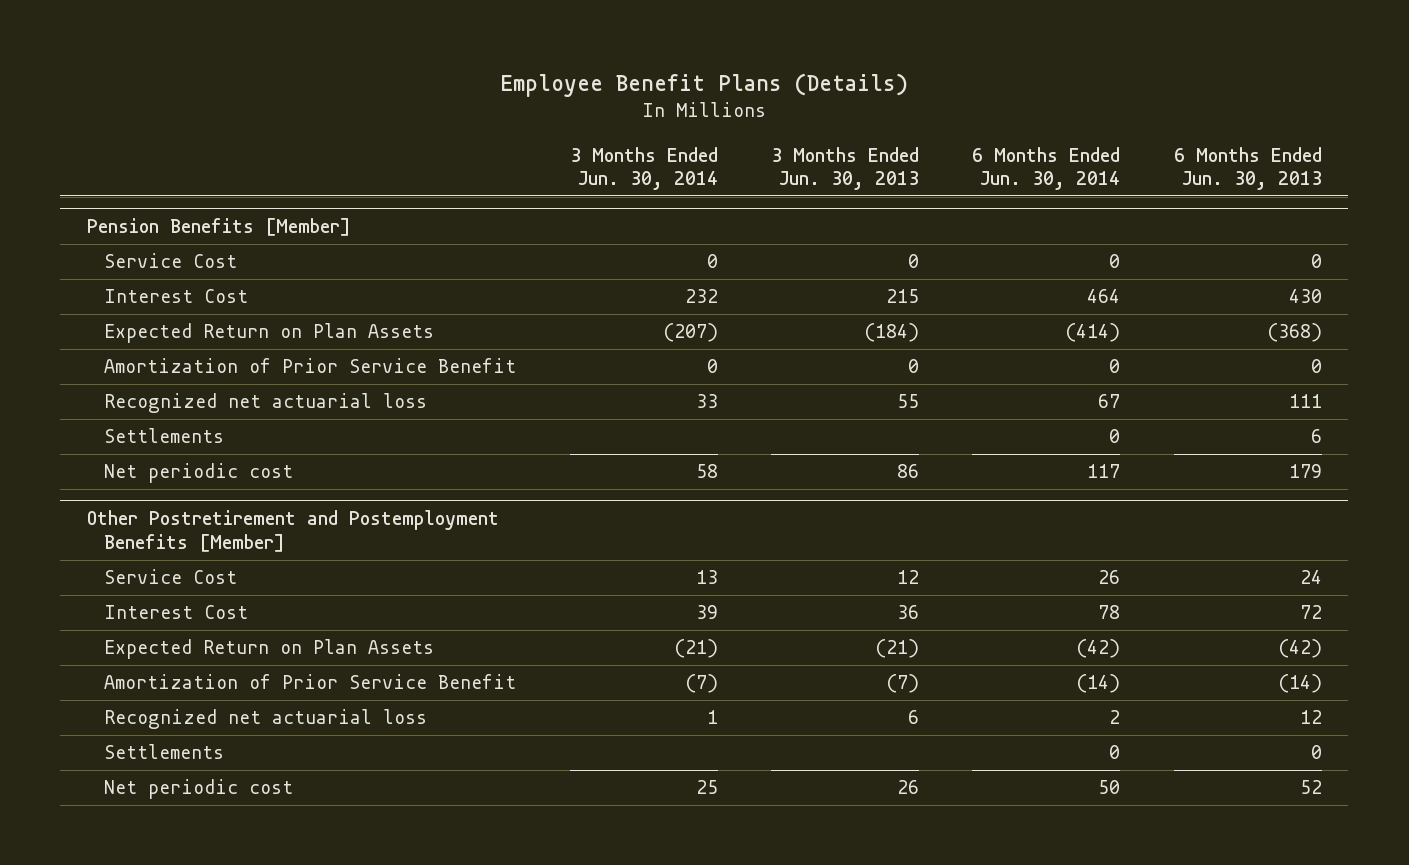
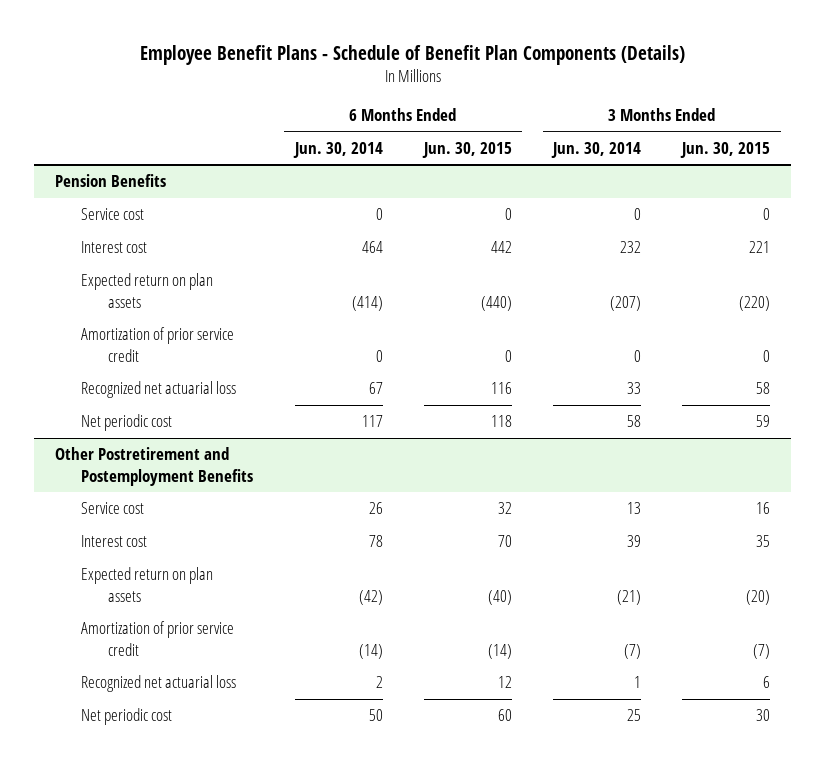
- Employee Benefit Plans (Details)
+ Employee Benefit Plans - Schedule of Benefit Plan Components (Details)
- | 3 Months Ended Jun. 30, 2014 | 3 Months Ended Jun. 30, 2013 | 6 Months Ended Jun. 30, 2014 | 6 Months Ended Jun. 30, 2013
+ | 6 Months Ended Jun. 30, 2014 | 6 Months Ended Jun. 30, 2015 | 3 Months Ended Jun. 30, 2014 | 3 Months Ended Jun. 30, 2015
- Pension Benefits [Member]
- Service Cost | 0 | 0 | 0 | 0
- Interest Cost | 232 | 215 | 464 | 430
- Expected Return on Plan Assets | (207) | (184) | (414) | (368)
- Amortization of Prior Service Benefit | 0 | 0 | 0 | 0
+ Pension Benefits
+ Service cost | 0 | 0 | 0 | 0
+ Interest cost | 464 | 442 | 232 | 221
+ Expected return on plan assets | (414) | (440) | (207) | (220)
+ Amortization of prior service credit | 0 | 0 | 0 | 0
- Settlements | | | 0 | 6
- Other Postretirement and Postemployment Benefits [Member]
- Service Cost | 13 | 12 | 26 | 24
- Interest Cost | 39 | 36 | 78 | 72
- Expected Return on Plan Assets | (21) | (21) | (42) | (42)
- Amortization of Prior Service Benefit | (7) | (7) | (14) | (14)
+ Other Postretirement and Postemployment Benefits
+ Service cost | 26 | 32 | 13 | 16
+ Interest cost | 78 | 70 | 39 | 35
+ Expected return on plan assets | (42) | (40) | (21) | (20)
+ Amortization of prior service credit | (14) | (14) | (7) | (7)
- Settlements | | | 0 | 0

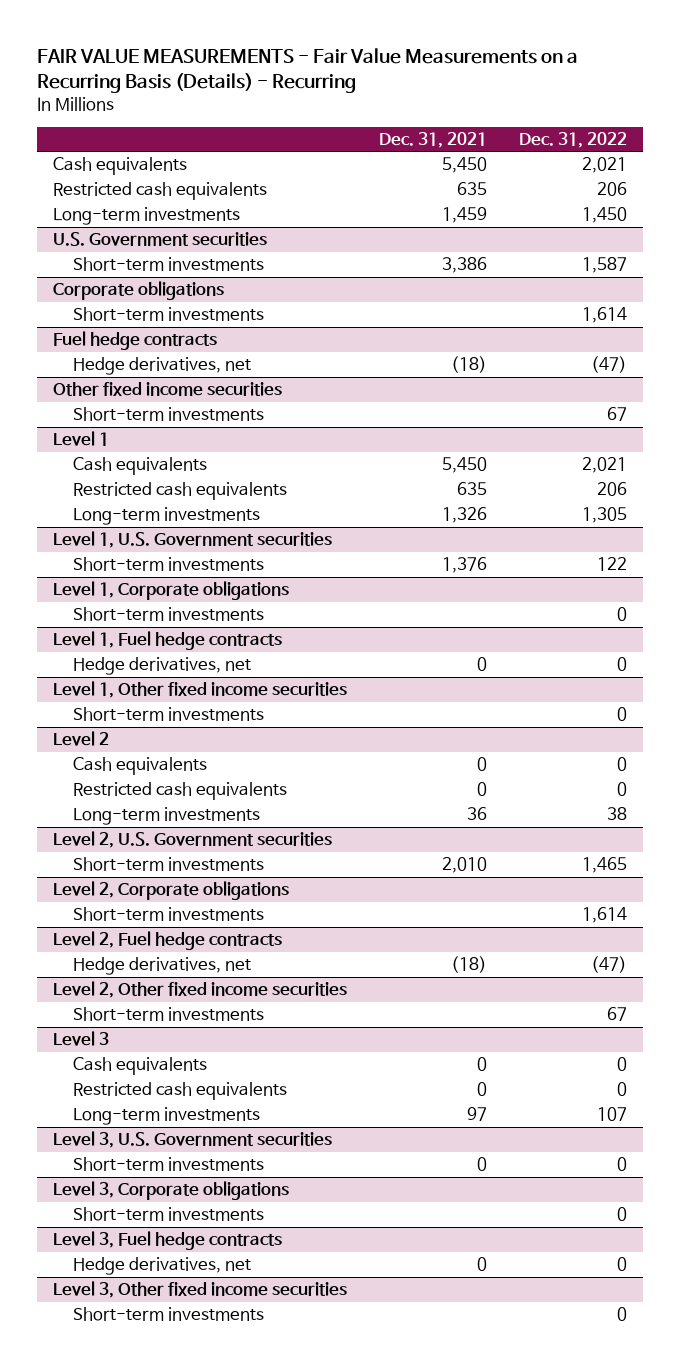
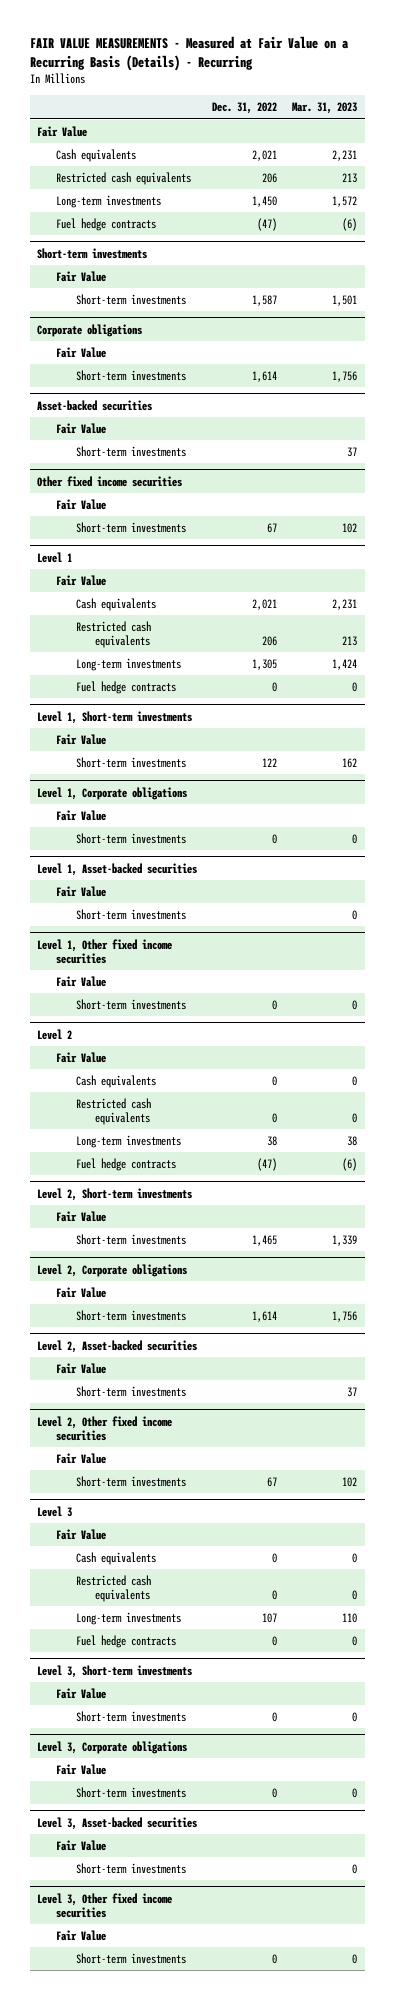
- FAIR VALUE MEASUREMENTS - Fair Value Measurements on a Recurring Basis (Details) - Recurring
+ FAIR VALUE MEASUREMENTS - Measured at Fair Value on a Recurring Basis (Details) - Recurring
- | Dec. 31, 2021 | Dec. 31, 2022
+ | Dec. 31, 2022 | Mar. 31, 2023
+ Fair Value
- U.S. Government securities
+ Fuel hedge contracts | (47) | (6)
+ Short-term investments
+ Fair Value
@ Corporate obligations
+ Fair Value
- Fuel hedge contracts
- Hedge derivatives, net | (18) | (47)
+ Asset-backed securities
+ Fair Value
+ Short-term investments | | 37
@ Other fixed income securities
+ Fair Value
@ Level 1
+ Fair Value
- Level 1, U.S. Government securities
@ Level 1
+ Fuel hedge contracts | 0 | 0
+ Level 1, Short-term investments
+ Fair Value
@ Level 1, Corporate obligations
+ Fair Value
- Level 1, Fuel hedge contracts
- Hedge derivatives, net | 0 | 0
+ Level 1, Asset-backed securities
+ Fair Value
+ Short-term investments | | 0
@ Level 1, Other fixed income securities
+ Fair Value
@ Level 2
+ Fair Value
- Level 2, U.S. Government securities
@ Level 2
+ Fuel hedge contracts | (47) | (6)
+ Level 2, Short-term investments
+ Fair Value
@ Level 2, Corporate obligations
+ Fair Value
- Level 2, Fuel hedge contracts
- Hedge derivatives, net | (18) | (47)
+ Level 2, Asset-backed securities
+ Fair Value
+ Short-term investments | | 37
@ Level 2, Other fixed income securities
+ Fair Value
@ Level 3
+ Fair Value
- Level 3, U.S. Government securities
@ Level 3
+ Fuel hedge contracts | 0 | 0
+ Level 3, Short-term investments
+ Fair Value
@ Level 3, Corporate obligations
+ Fair Value
- Level 3, Fuel hedge contracts
- Hedge derivatives, net | 0 | 0
+ Level 3, Asset-backed securities
+ Fair Value
+ Short-term investments | | 0
@ Level 3, Other fixed income securities
+ Fair Value

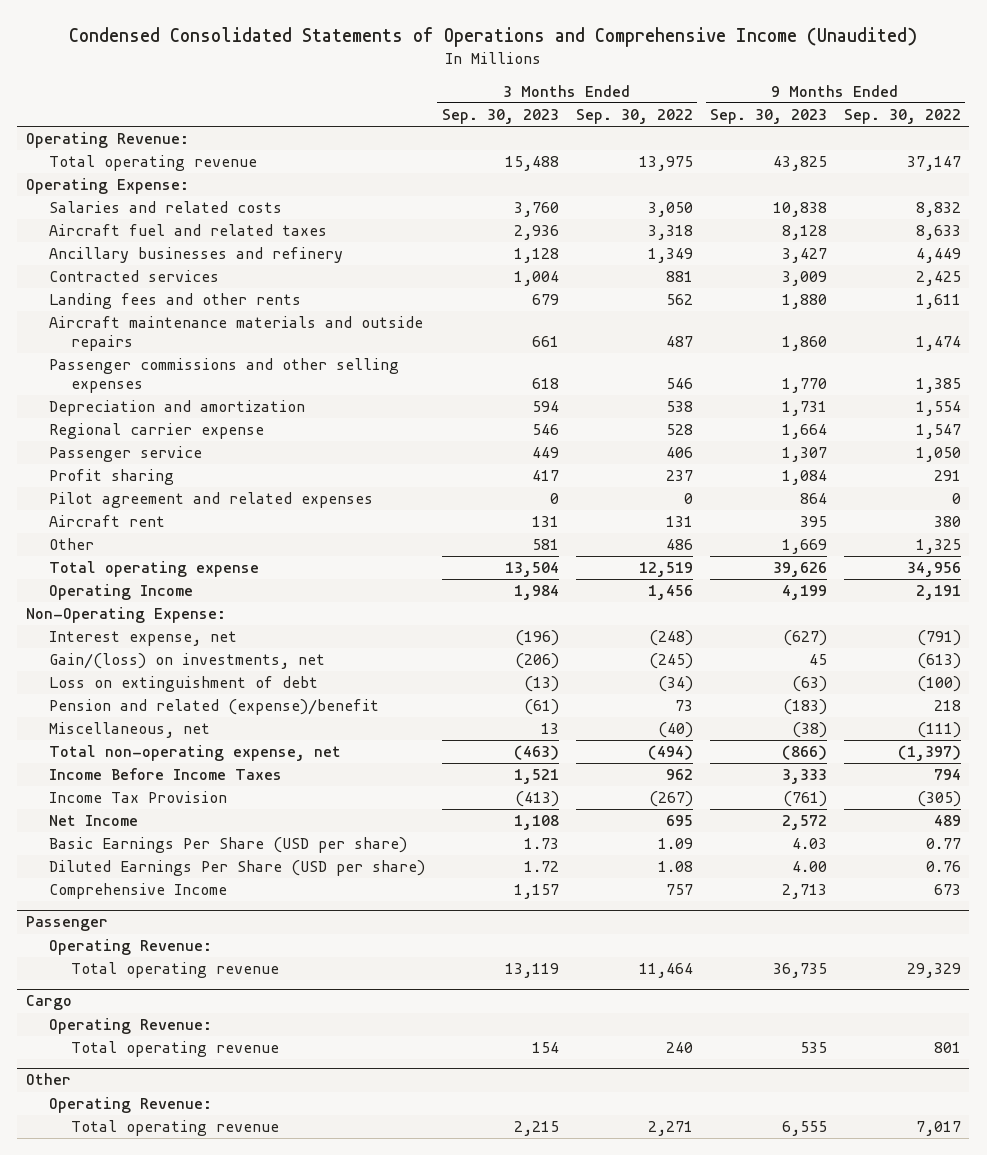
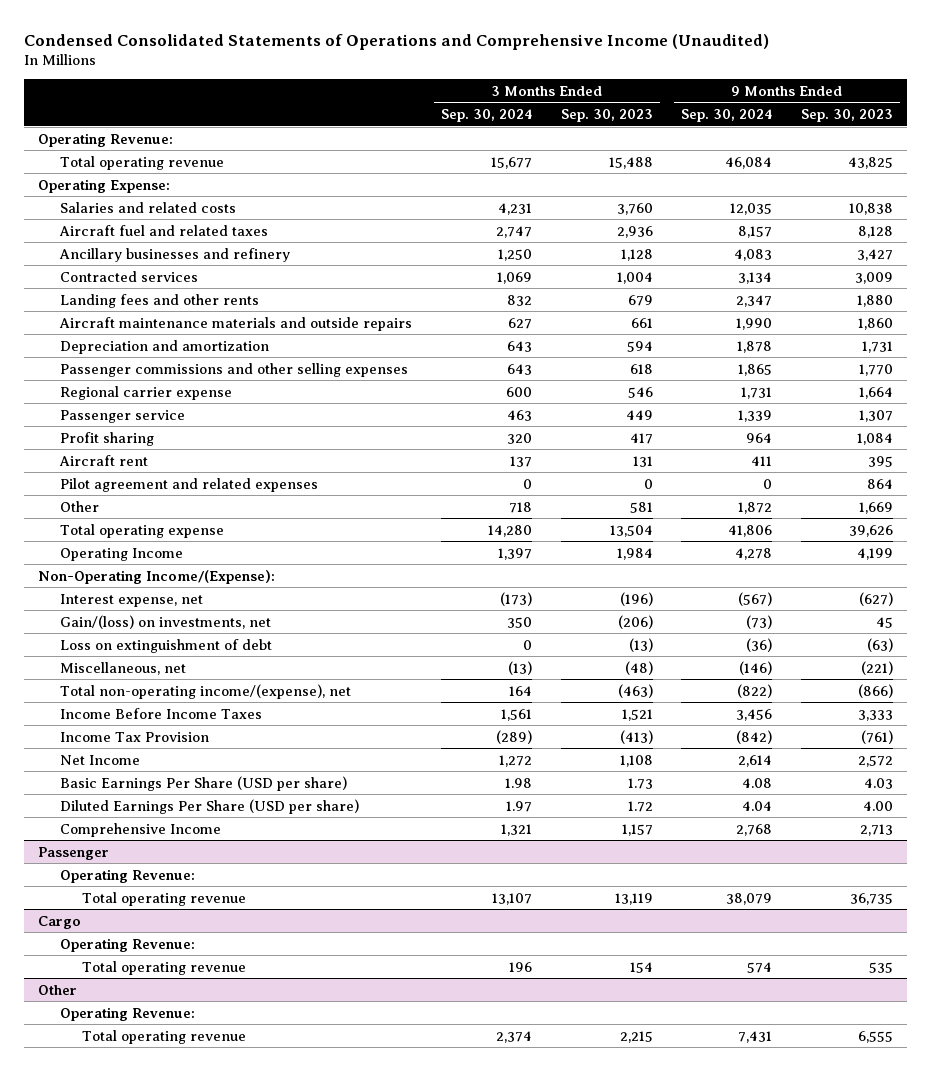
- | 3 Months Ended Sep. 30, 2023 | 3 Months Ended Sep. 30, 2022 | 9 Months Ended Sep. 30, 2023 | 9 Months Ended Sep. 30, 2022
+ | 3 Months Ended Sep. 30, 2024 | 3 Months Ended Sep. 30, 2023 | 9 Months Ended Sep. 30, 2024 | 9 Months Ended Sep. 30, 2023
moved down: Passenger commissions and other selling expenses | 643 | 618 | 1,865 | 1,770
moved down: Pilot agreement and related expenses | 0 | 0 | 0 | 864
- Non-Operating Expense:
+ Non-Operating Income/(Expense):
- Pension and related (expense)/benefit | (61) | 73 | (183) | 218
- Miscellaneous, net | 13 | (40) | (38) | (111)
- Total non-operating expense, net | (463) | (494) | (866) | (1,397)
+ Miscellaneous, net | (13) | (48) | (146) | (221)
+ Total non-operating income/(expense), net | 164 | (463) | (822) | (866)

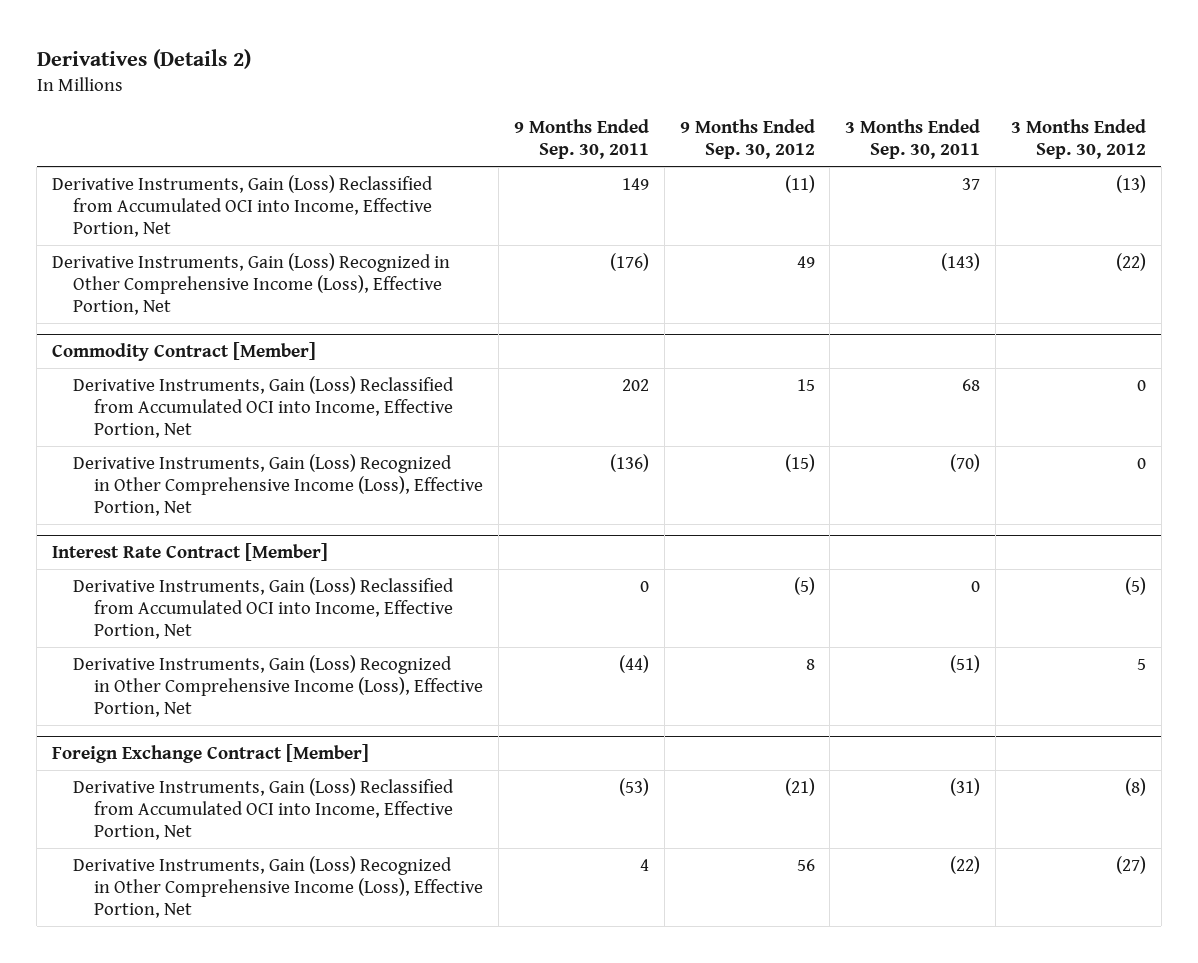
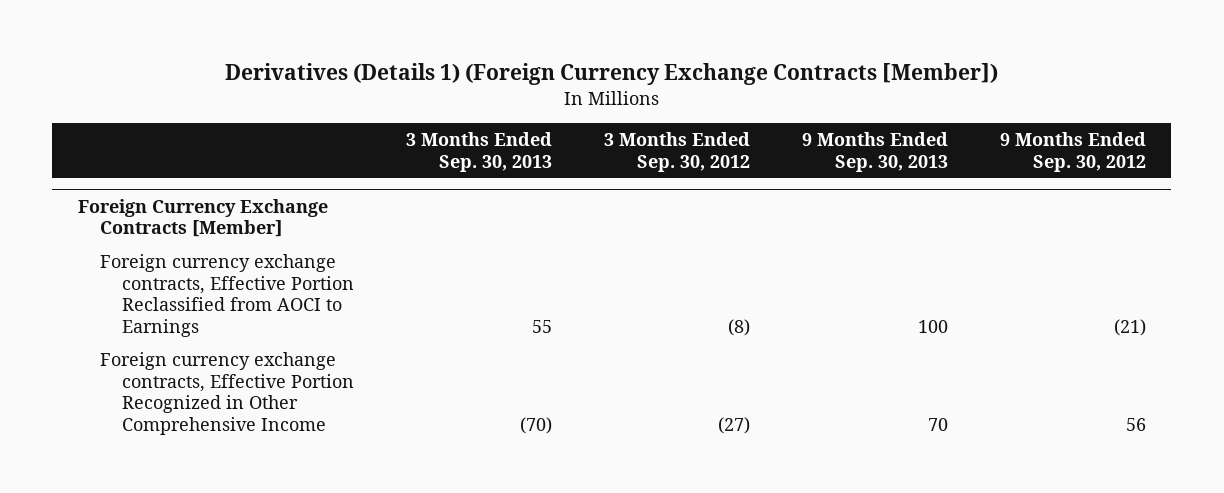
- Derivatives (Details 2)
+ Derivatives (Details 1) (Foreign Currency Exchange Contracts [Member])
- | 9 Months Ended Sep. 30, 2011 | 9 Months Ended Sep. 30, 2012 | 3 Months Ended Sep. 30, 2011 | 3 Months Ended Sep. 30, 2012
+ | 3 Months Ended Sep. 30, 2013 | 3 Months Ended Sep. 30, 2012 | 9 Months Ended Sep. 30, 2013 | 9 Months Ended Sep. 30, 2012
- Derivative Instruments, Gain (Loss) Reclassified from Accumulated OCI into Income, Effective Portion, Net | 149 | (11) | 37 | (13)
- Derivative Instruments, Gain (Loss) Recognized in Other Comprehensive Income (Loss), Effective Portion, Net | (176) | 49 | (143) | (22)
- Commodity Contract [Member]
- Derivative Instruments, Gain (Loss) Reclassified from Accumulated OCI into Income, Effective Portion, Net | 202 | 15 | 68 | 0
- Derivative Instruments, Gain (Loss) Recognized in Other Comprehensive Income (Loss), Effective Portion, Net | (136) | (15) | (70) | 0
- Interest Rate Contract [Member]
- Derivative Instruments, Gain (Loss) Reclassified from Accumulated OCI into Income, Effective Portion, Net | 0 | (5) | 0 | (5)
- Derivative Instruments, Gain (Loss) Recognized in Other Comprehensive Income (Loss), Effective Portion, Net | (44) | 8 | (51) | 5
- Foreign Exchange Contract [Member]
- Derivative Instruments, Gain (Loss) Reclassified from Accumulated OCI into Income, Effective Portion, Net | (53) | (21) | (31) | (8)
- Derivative Instruments, Gain (Loss) Recognized in Other Comprehensive Income (Loss), Effective Portion, Net | 4 | 56 | (22) | (27)
+ Foreign Currency Exchange Contracts [Member]
+ Foreign currency exchange contracts, Effective Portion Reclassified from AOCI to Earnings | 55 | (8) | 100 | (21)
+ Foreign currency exchange contracts, Effective Portion Recognized in Other Comprehensive Income | (70) | (27) | 70 | 56

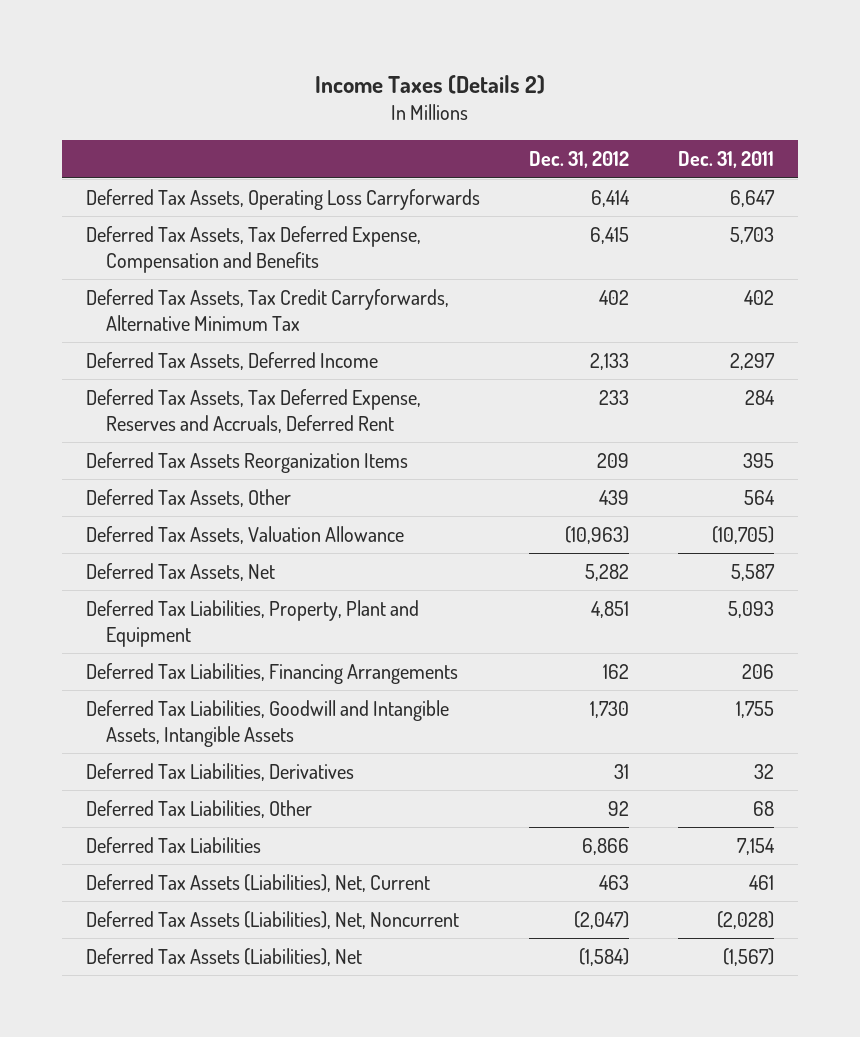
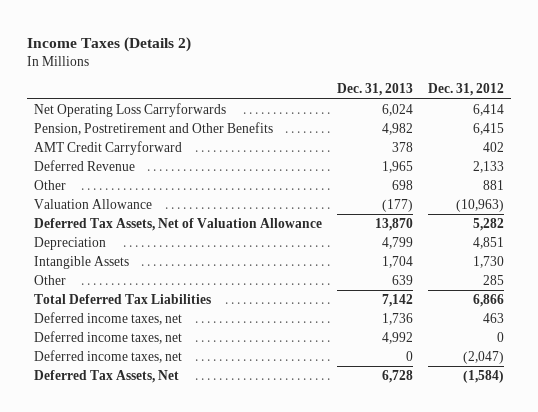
- | Dec. 31, 2012 | Dec. 31, 2011
+ | Dec. 31, 2013 | Dec. 31, 2012
- Deferred Tax Assets, Operating Loss Carryforwards | 6,414 | 6,647
- Deferred Tax Assets, Tax Deferred Expense, Compensation and Benefits | 6,415 | 5,703
- Deferred Tax Assets, Tax Credit Carryforwards, Alternative Minimum Tax | 402 | 402
- Deferred Tax Assets, Deferred Income | 2,133 | 2,297
- Deferred Tax Assets, Tax Deferred Expense, Reserves and Accruals, Deferred Rent | 233 | 284
- Deferred Tax Assets Reorganization Items | 209 | 395
- Deferred Tax Assets, Other | 439 | 564
- Deferred Tax Assets, Valuation Allowance | (10,963) | (10,705)
- Deferred Tax Assets, Net | 5,282 | 5,587
- Deferred Tax Liabilities, Property, Plant and Equipment | 4,851 | 5,093
- Deferred Tax Liabilities, Financing Arrangements | 162 | 206
- Deferred Tax Liabilities, Goodwill and Intangible Assets, Intangible Assets | 1,730 | 1,755
- Deferred Tax Liabilities, Derivatives | 31 | 32
- Deferred Tax Liabilities, Other | 92 | 68
- Deferred Tax Liabilities | 6,866 | 7,154
- Deferred Tax Assets (Liabilities), Net, Current | 463 | 461
- Deferred Tax Assets (Liabilities), Net, Noncurrent | (2,047) | (2,028)
- Deferred Tax Assets (Liabilities), Net | (1,584) | (1,567)
+ Net Operating Loss Carryforwards | 6,024 | 6,414
+ Pension, Postretirement and Other Benefits | 4,982 | 6,415
+ AMT Credit Carryforward | 378 | 402
+ Deferred Revenue | 1,965 | 2,133
+ Other | 698 | 881
+ Valuation Allowance | (177) | (10,963)
+ Deferred Tax Assets, Net of Valuation Allowance | 13,870 | 5,282
+ Depreciation | 4,799 | 4,851
+ Intangible Assets | 1,704 | 1,730
+ Other | 639 | 285
+ Total Deferred Tax Liabilities | 7,142 | 6,866
+ Deferred income taxes, net | 1,736 | 463
+ Deferred income taxes, net | 4,992 | 0
+ Deferred income taxes, net | 0 | (2,047)
+ Deferred Tax Assets, Net | 6,728 | (1,584)

